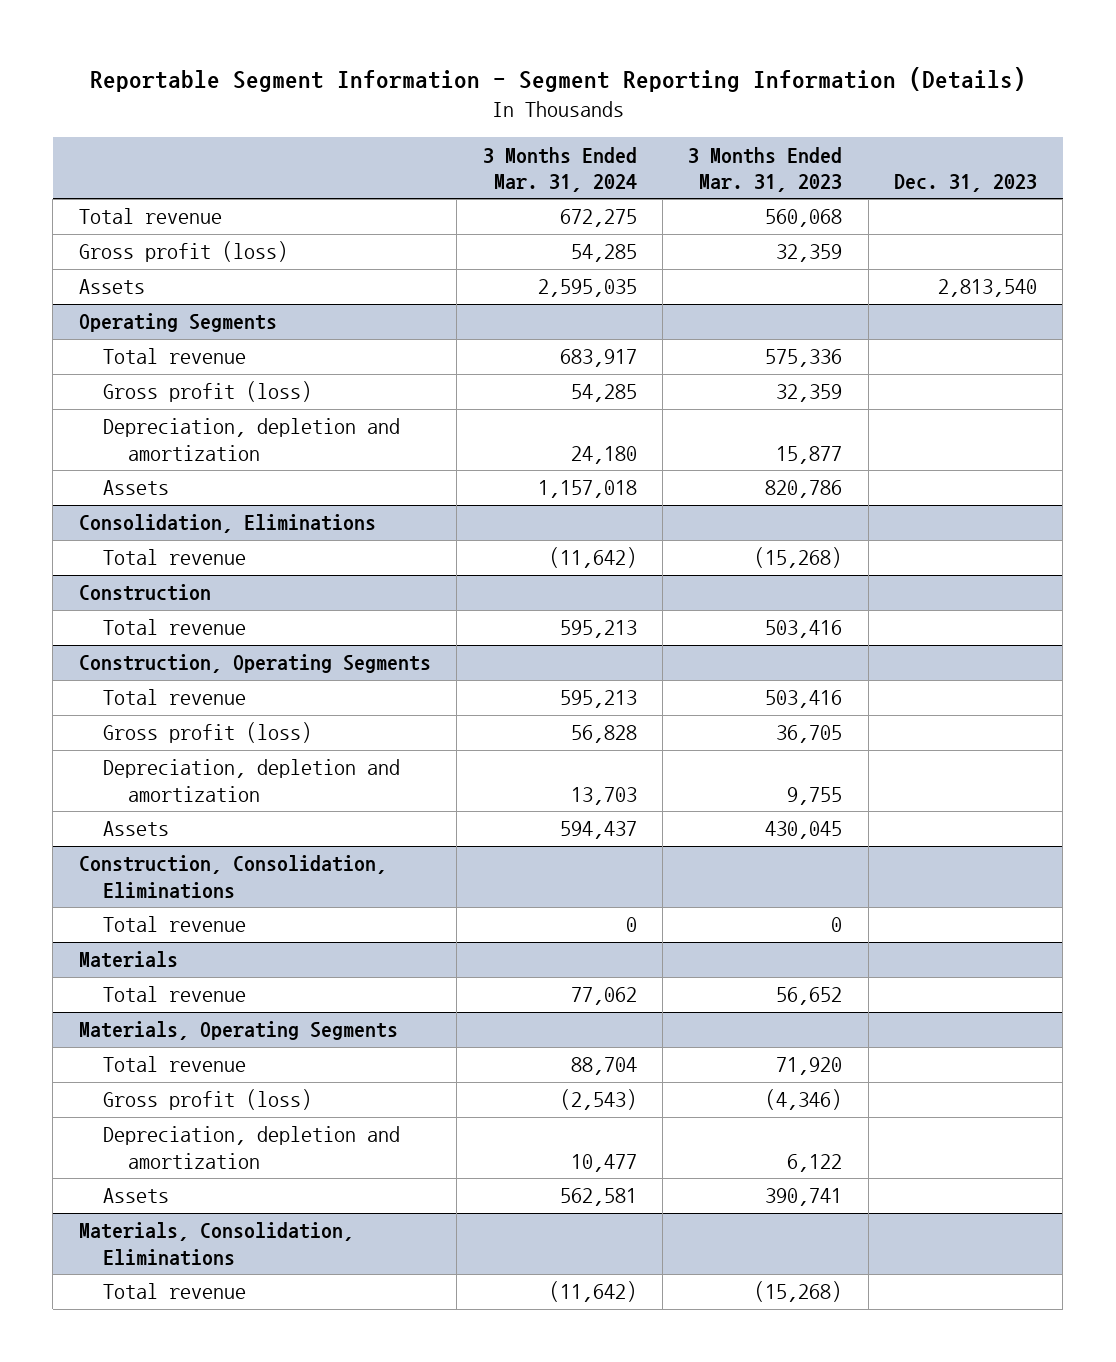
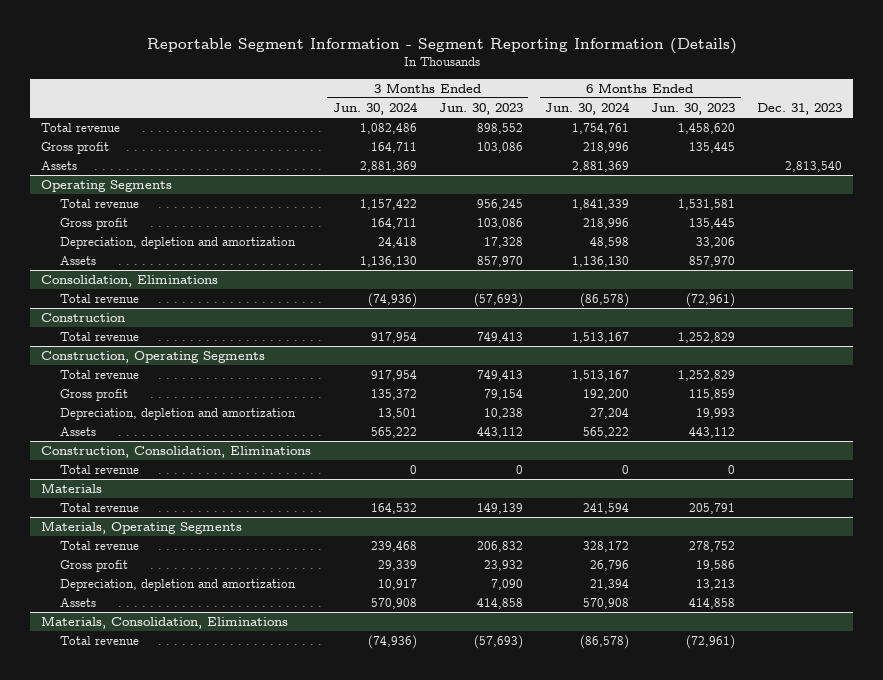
- | 3 Months Ended Mar. 31, 2024 | 3 Months Ended Mar. 31, 2023 | Dec. 31, 2023
+ | 3 Months Ended Jun. 30, 2024 | 3 Months Ended Jun. 30, 2023 | 6 Months Ended Jun. 30, 2024 | 6 Months Ended Jun. 30, 2023 | Dec. 31, 2023
- Gross profit (loss) | 54,285 | 32,359 |
+ Gross profit | 164,711 | 103,086 | 218,996 | 135,445 |
@ Operating Segments
- Gross profit (loss) | 54,285 | 32,359 |
+ Gross profit | 164,711 | 103,086 | 218,996 | 135,445 |
@ Construction, Operating Segments
- Gross profit (loss) | 56,828 | 36,705 |
+ Gross profit | 135,372 | 79,154 | 192,200 | 115,859 |
@ Materials, Operating Segments
- Gross profit (loss) | (2,543) | (4,346) |
+ Gross profit | 29,339 | 23,932 | 26,796 | 19,586 |

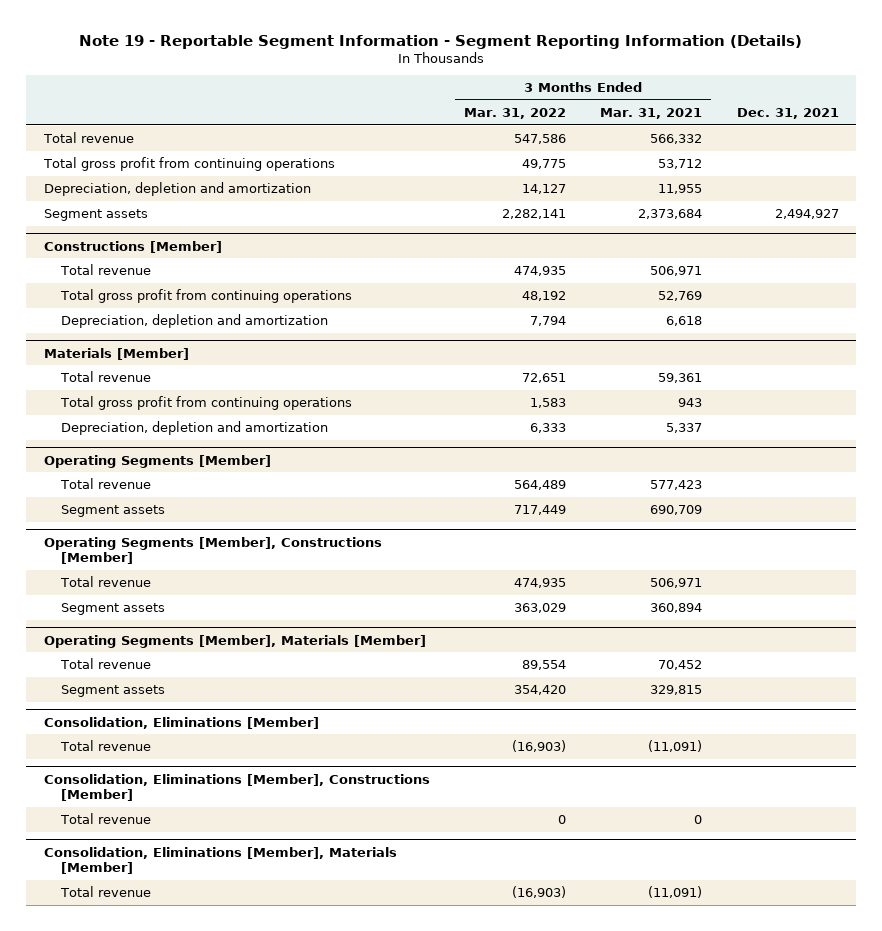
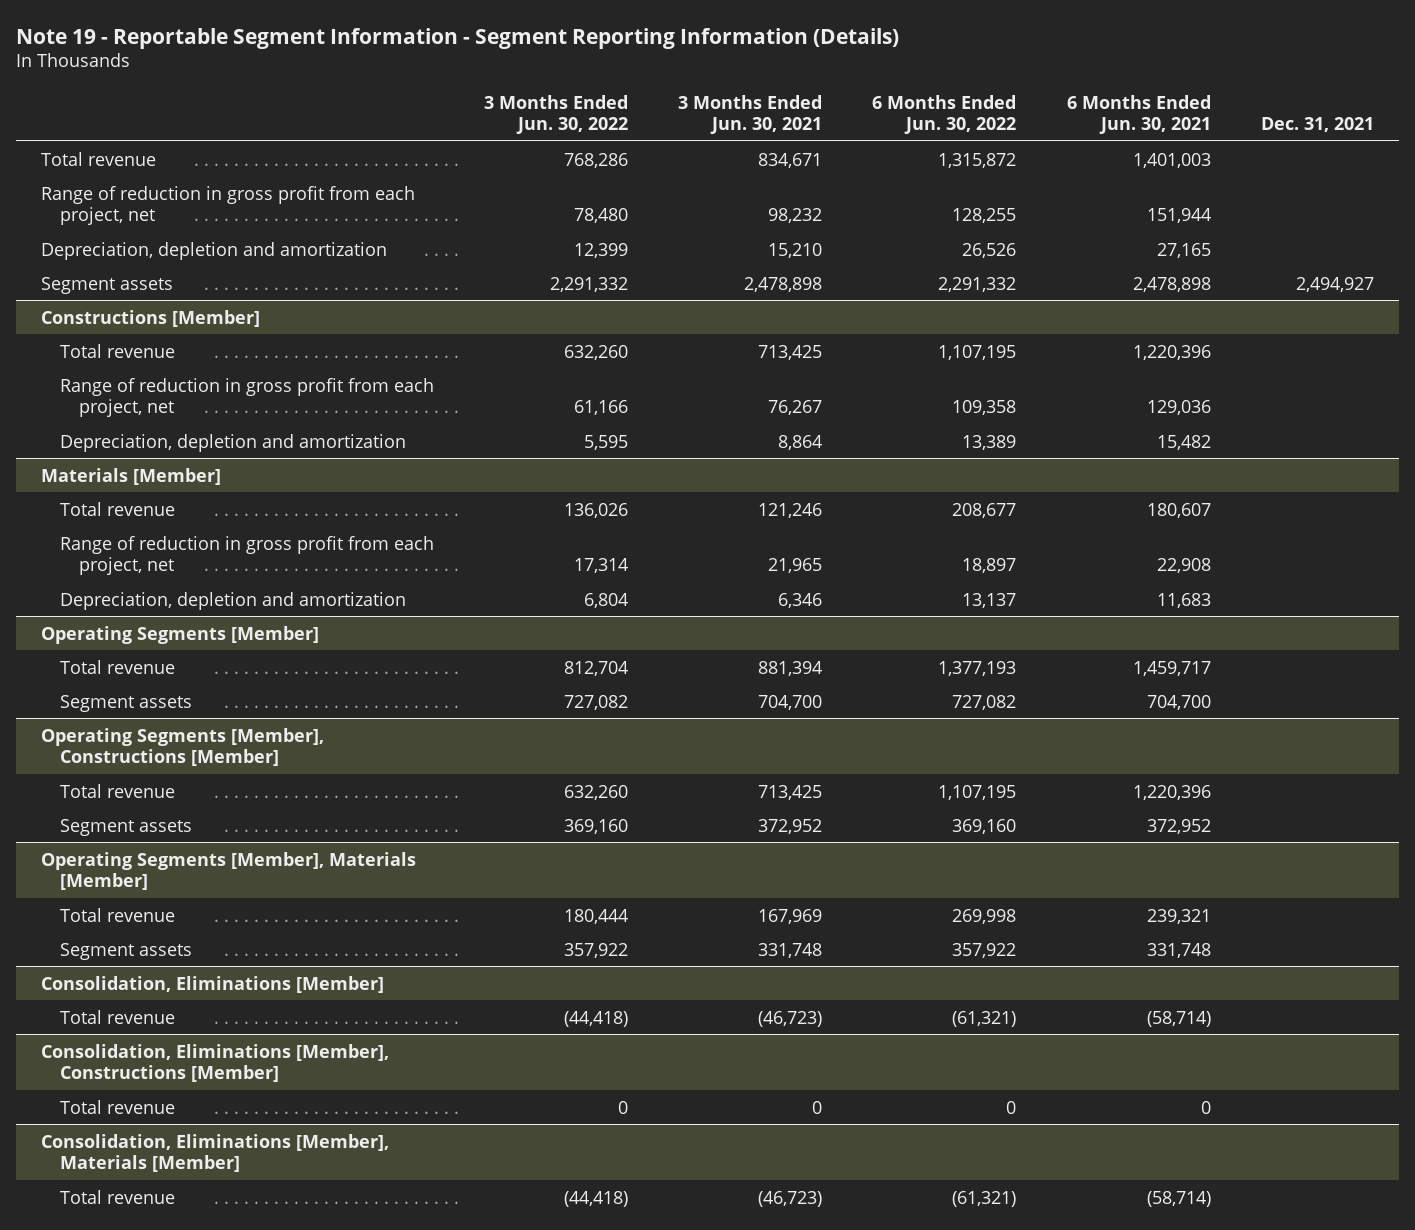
- | 3 Months Ended Mar. 31, 2022 | 3 Months Ended Mar. 31, 2021 | Dec. 31, 2021
+ | 3 Months Ended Jun. 30, 2022 | 3 Months Ended Jun. 30, 2021 | 6 Months Ended Jun. 30, 2022 | 6 Months Ended Jun. 30, 2021 | Dec. 31, 2021
- Total gross profit from continuing operations | 49,775 | 53,712 |
+ Range of reduction in gross profit from each project, net | 78,480 | 98,232 | 128,255 | 151,944 |
@ Constructions [Member]
- Total gross profit from continuing operations | 48,192 | 52,769 |
+ Range of reduction in gross profit from each project, net | 61,166 | 76,267 | 109,358 | 129,036 |
@ Materials [Member]
- Total gross profit from continuing operations | 1,583 | 943 |
+ Range of reduction in gross profit from each project, net | 17,314 | 21,965 | 18,897 | 22,908 |

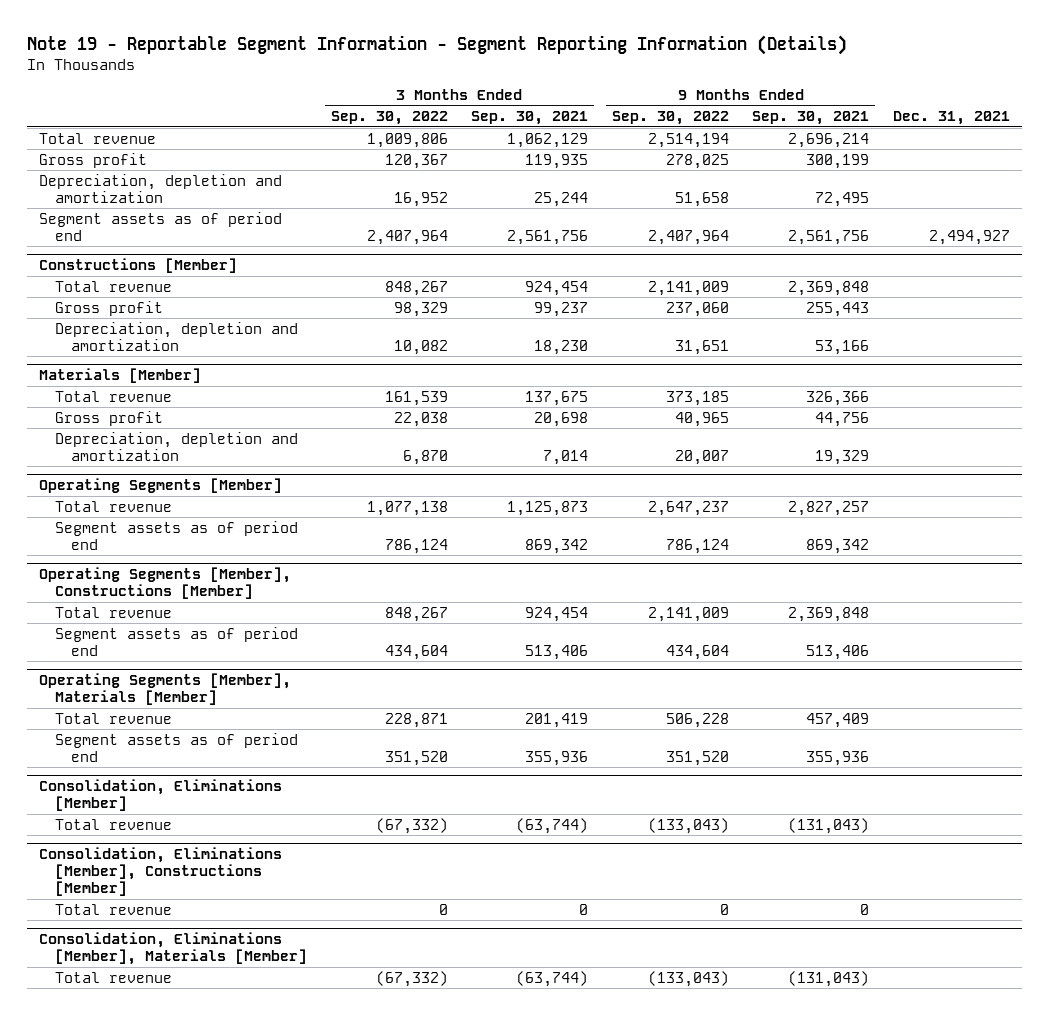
- | 3 Months Ended Jun. 30, 2022 | 3 Months Ended Jun. 30, 2021 | 6 Months Ended Jun. 30, 2022 | 6 Months Ended Jun. 30, 2021 | Dec. 31, 2021
+ | 3 Months Ended Sep. 30, 2022 | 3 Months Ended Sep. 30, 2021 | 9 Months Ended Sep. 30, 2022 | 9 Months Ended Sep. 30, 2021 | Dec. 31, 2021
- Range of reduction in gross profit from each project, net | 78,480 | 98,232 | 128,255 | 151,944 |
+ Gross profit | 120,367 | 119,935 | 278,025 | 300,199 |
- Segment assets | 2,291,332 | 2,478,898 | 2,291,332 | 2,478,898 | 2,494,927
+ Segment assets as of period end | 2,407,964 | 2,561,756 | 2,407,964 | 2,561,756 | 2,494,927
@ Constructions [Member]
- Range of reduction in gross profit from each project, net | 61,166 | 76,267 | 109,358 | 129,036 |
+ Gross profit | 98,329 | 99,237 | 237,060 | 255,443 |
@ Materials [Member]
- Range of reduction in gross profit from each project, net | 17,314 | 21,965 | 18,897 | 22,908 |
+ Gross profit | 22,038 | 20,698 | 40,965 | 44,756 |
@ Operating Segments [Member]
- Segment assets | 727,082 | 704,700 | 727,082 | 704,700 |
+ Segment assets as of period end | 786,124 | 869,342 | 786,124 | 869,342 |
@ Operating Segments [Member], Constructions [Member]
- Segment assets | 369,160 | 372,952 | 369,160 | 372,952 |
+ Segment assets as of period end | 434,604 | 513,406 | 434,604 | 513,406 |
@ Operating Segments [Member], Materials [Member]
- Segment assets | 357,922 | 331,748 | 357,922 | 331,748 |
+ Segment assets as of period end | 351,520 | 355,936 | 351,520 | 355,936 |

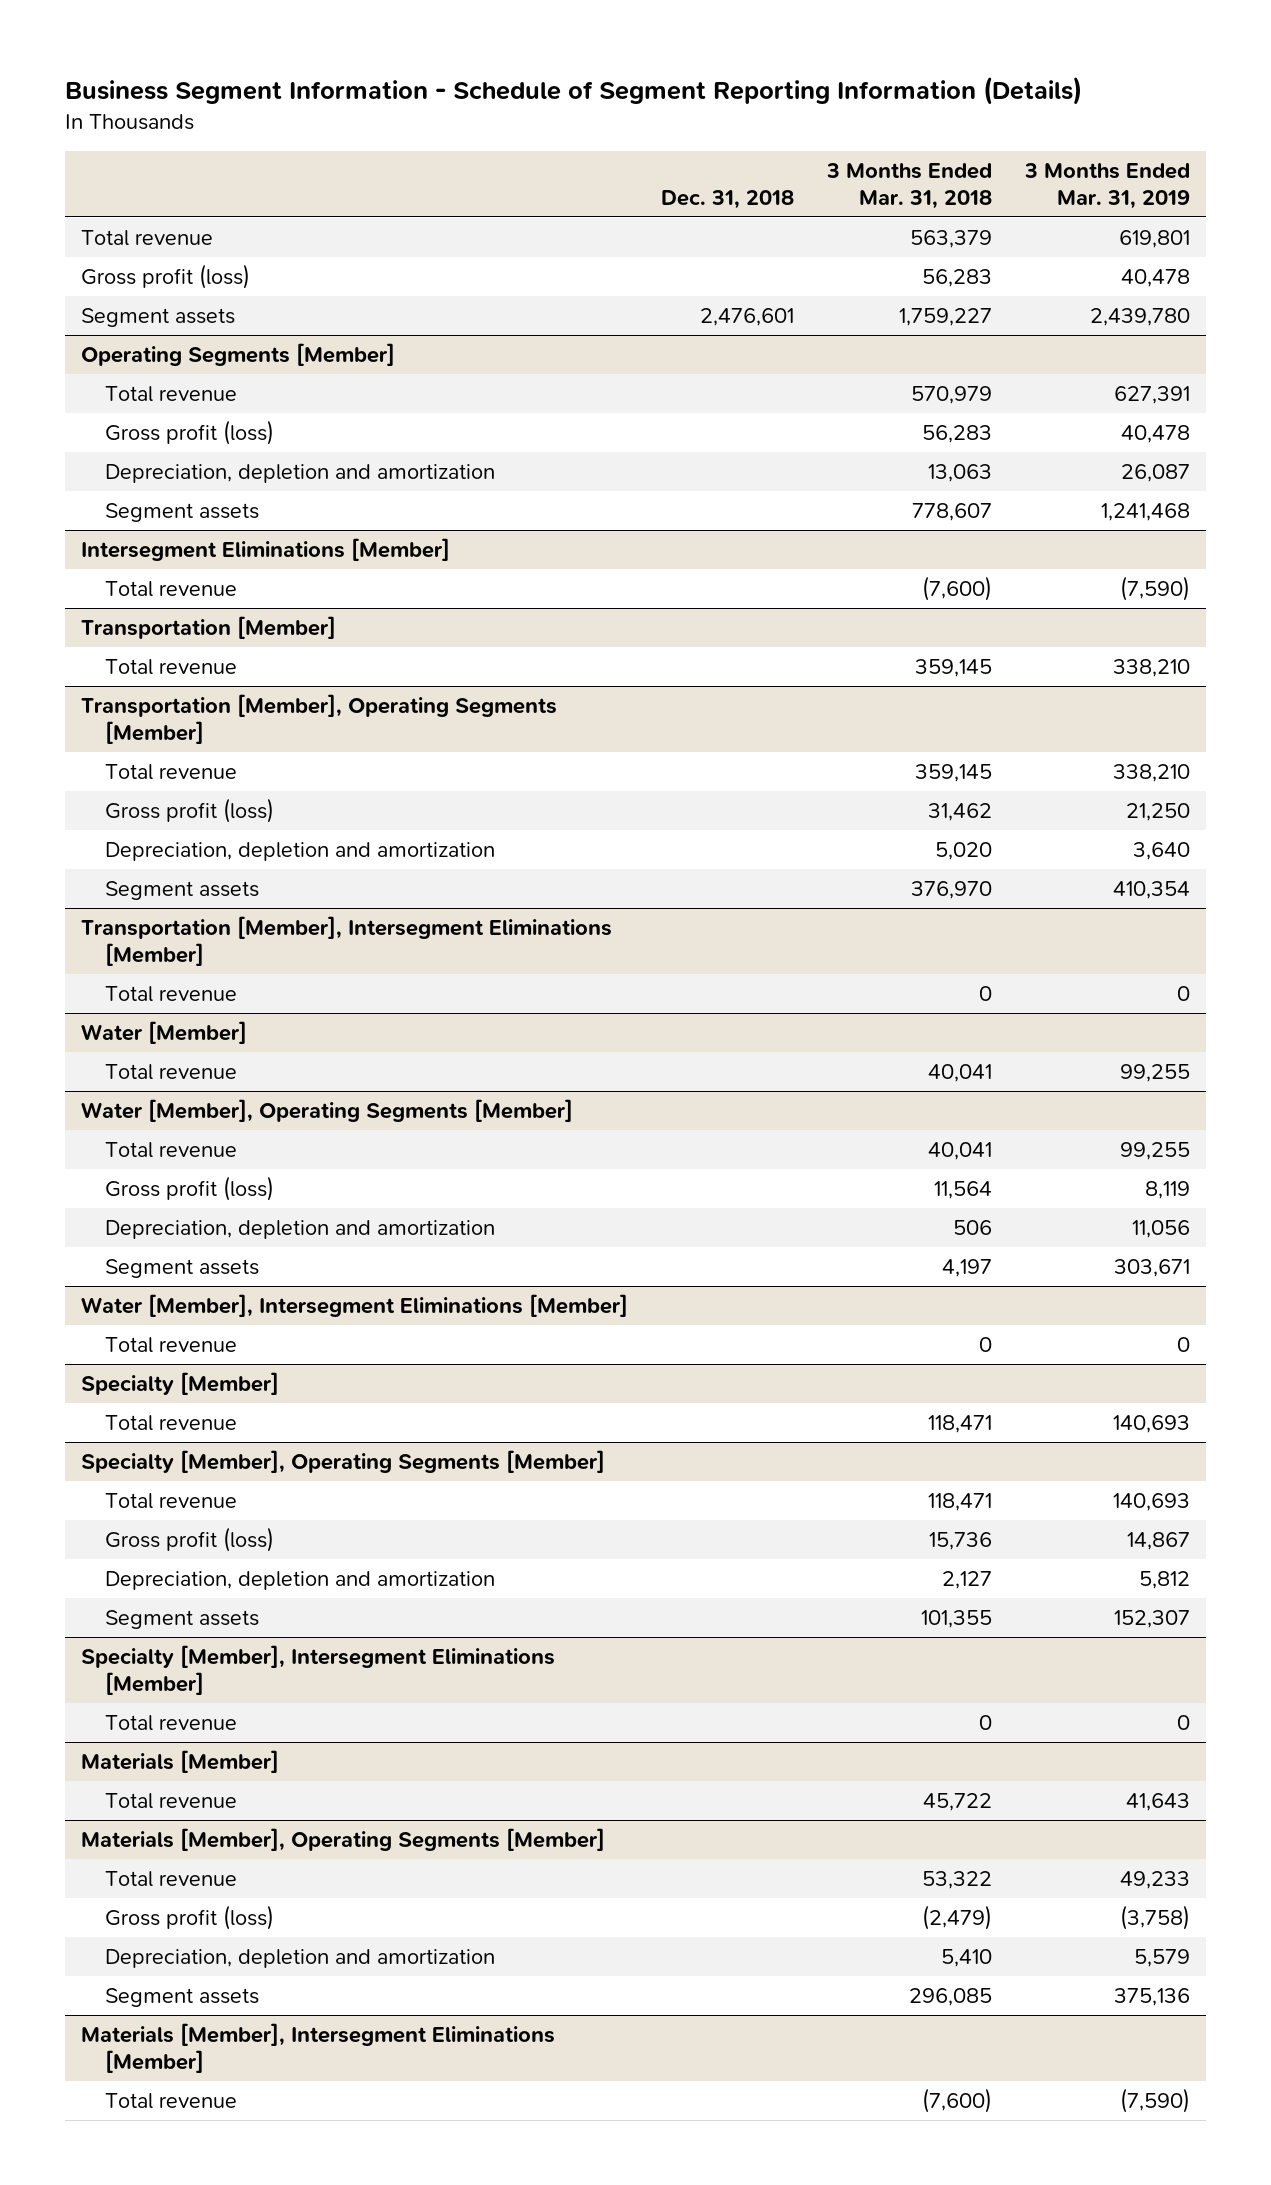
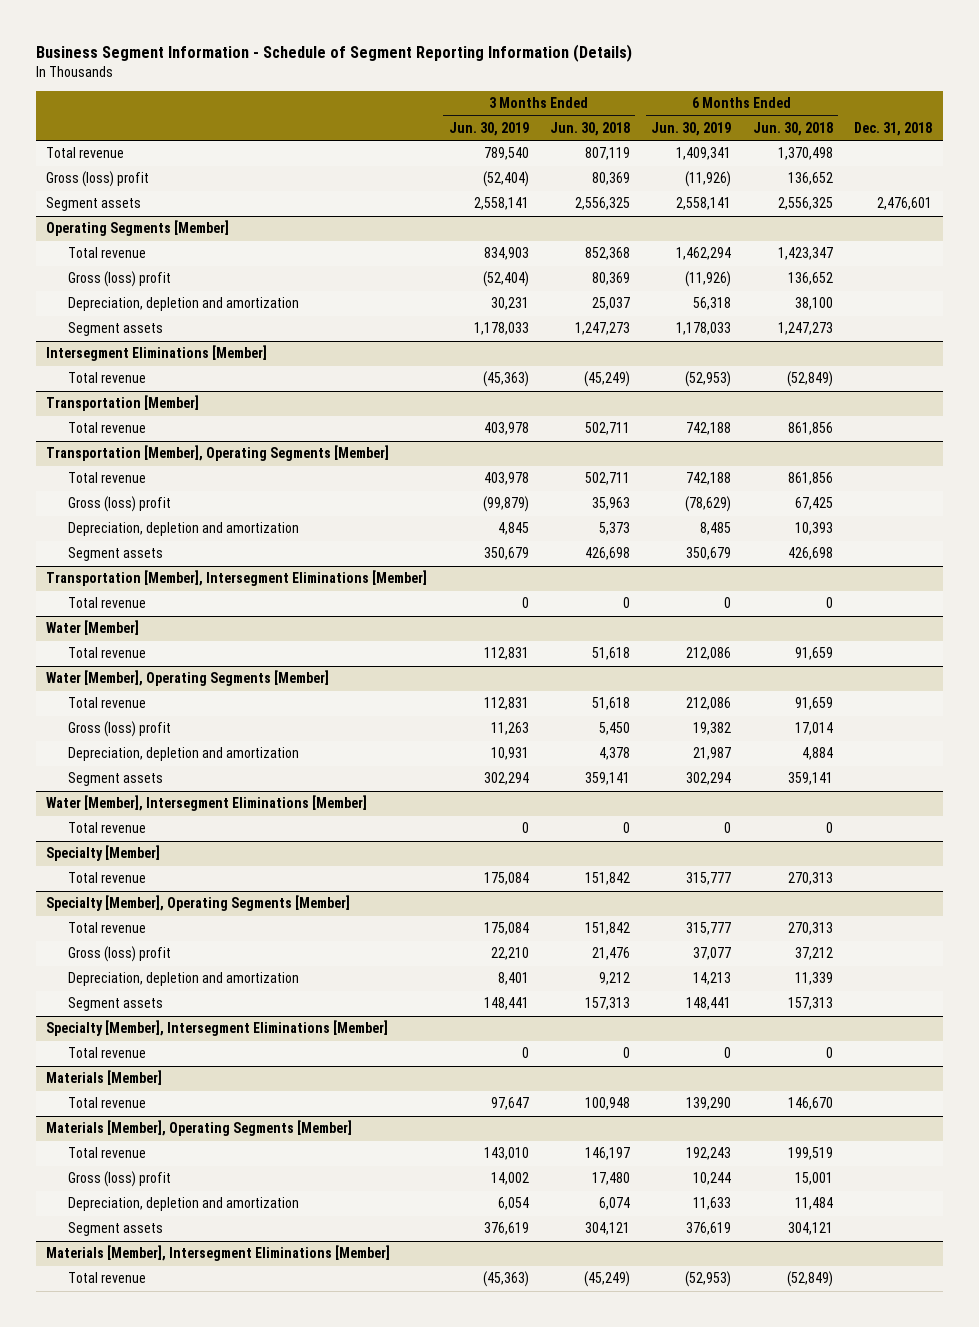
- | Dec. 31, 2018 | 3 Months Ended Mar. 31, 2018 | 3 Months Ended Mar. 31, 2019
+ | 3 Months Ended Jun. 30, 2019 | 3 Months Ended Jun. 30, 2018 | 6 Months Ended Jun. 30, 2019 | 6 Months Ended Jun. 30, 2018 | Dec. 31, 2018
- Gross profit (loss) | | 56,283 | 40,478
+ Gross (loss) profit | (52,404) | 80,369 | (11,926) | 136,652 |
@ Operating Segments [Member]
- Gross profit (loss) | | 56,283 | 40,478
+ Gross (loss) profit | (52,404) | 80,369 | (11,926) | 136,652 |
@ Transportation [Member], Operating Segments [Member]
- Gross profit (loss) | | 31,462 | 21,250
+ Gross (loss) profit | (99,879) | 35,963 | (78,629) | 67,425 |
@ Water [Member], Operating Segments [Member]
- Gross profit (loss) | | 11,564 | 8,119
+ Gross (loss) profit | 11,263 | 5,450 | 19,382 | 17,014 |
@ Specialty [Member], Operating Segments [Member]
- Gross profit (loss) | | 15,736 | 14,867
+ Gross (loss) profit | 22,210 | 21,476 | 37,077 | 37,212 |
@ Materials [Member], Operating Segments [Member]
- Gross profit (loss) | | (2,479) | (3,758)
+ Gross (loss) profit | 14,002 | 17,480 | 10,244 | 15,001 |

